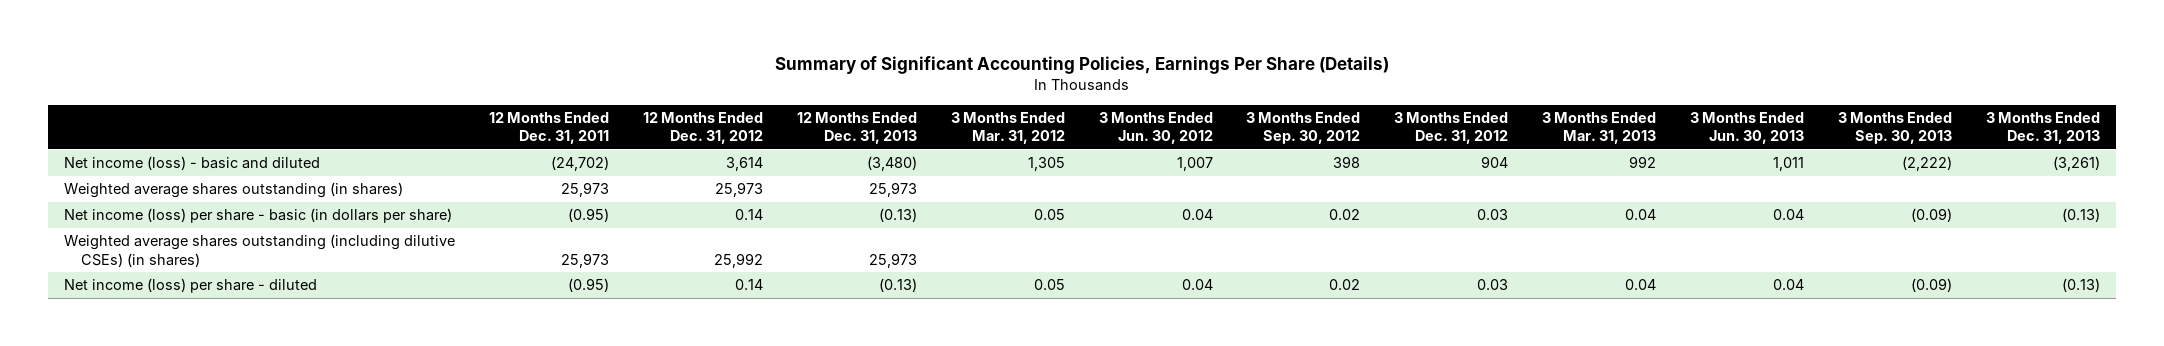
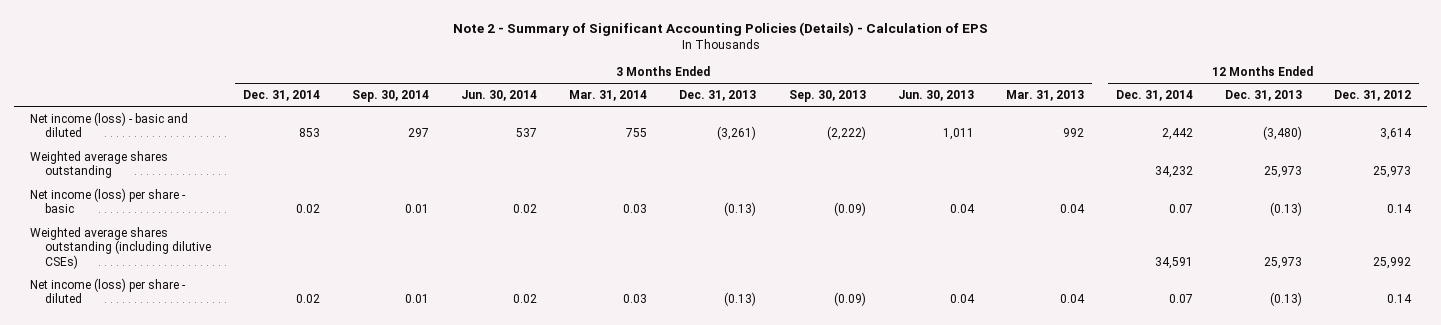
- Summary of Significant Accounting Policies, Earnings Per Share (Details)
+ Note 2 - Summary of Significant Accounting Policies (Details) - Calculation of EPS
- | 12 Months Ended Dec. 31, 2011 | 12 Months Ended Dec. 31, 2012 | 12 Months Ended Dec. 31, 2013 | 3 Months Ended Mar. 31, 2012 | 3 Months Ended Jun. 30, 2012 | 3 Months Ended Sep. 30, 2012 | 3 Months Ended Dec. 31, 2012 | 3 Months Ended Mar. 31, 2013 | 3 Months Ended Jun. 30, 2013 | 3 Months Ended Sep. 30, 2013 | 3 Months Ended Dec. 31, 2013
+ | 3 Months Ended Dec. 31, 2014 | 3 Months Ended Sep. 30, 2014 | 3 Months Ended Jun. 30, 2014 | 3 Months Ended Mar. 31, 2014 | 3 Months Ended Dec. 31, 2013 | 3 Months Ended Sep. 30, 2013 | 3 Months Ended Jun. 30, 2013 | 3 Months Ended Mar. 31, 2013 | 12 Months Ended Dec. 31, 2014 | 12 Months Ended Dec. 31, 2013 | 12 Months Ended Dec. 31, 2012
- Weighted average shares outstanding (in shares) | 25,973 | 25,973 | 25,973 | | | | | | | |
- Net income (loss) per share - basic (in dollars per share) | (0.95) | 0.14 | (0.13) | 0.05 | 0.04 | 0.02 | 0.03 | 0.04 | 0.04 | (0.09) | (0.13)
- Weighted average shares outstanding (including dilutive CSEs) (in shares) | 25,973 | 25,992 | 25,973 | | | | | | | |
+ Weighted average shares outstanding | | | | | | | | | 34,232 | 25,973 | 25,973
+ Net income (loss) per share - basic | 0.02 | 0.01 | 0.02 | 0.03 | (0.13) | (0.09) | 0.04 | 0.04 | 0.07 | (0.13) | 0.14
+ Weighted average shares outstanding (including dilutive CSEs) | | | | | | | | | 34,591 | 25,973 | 25,992

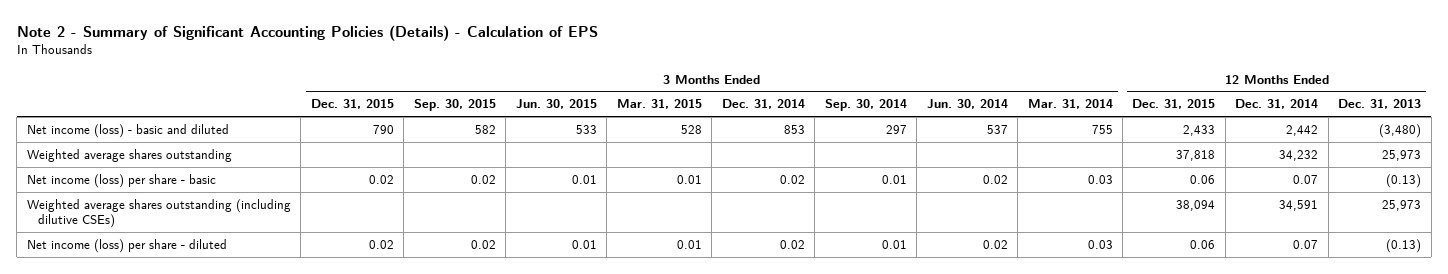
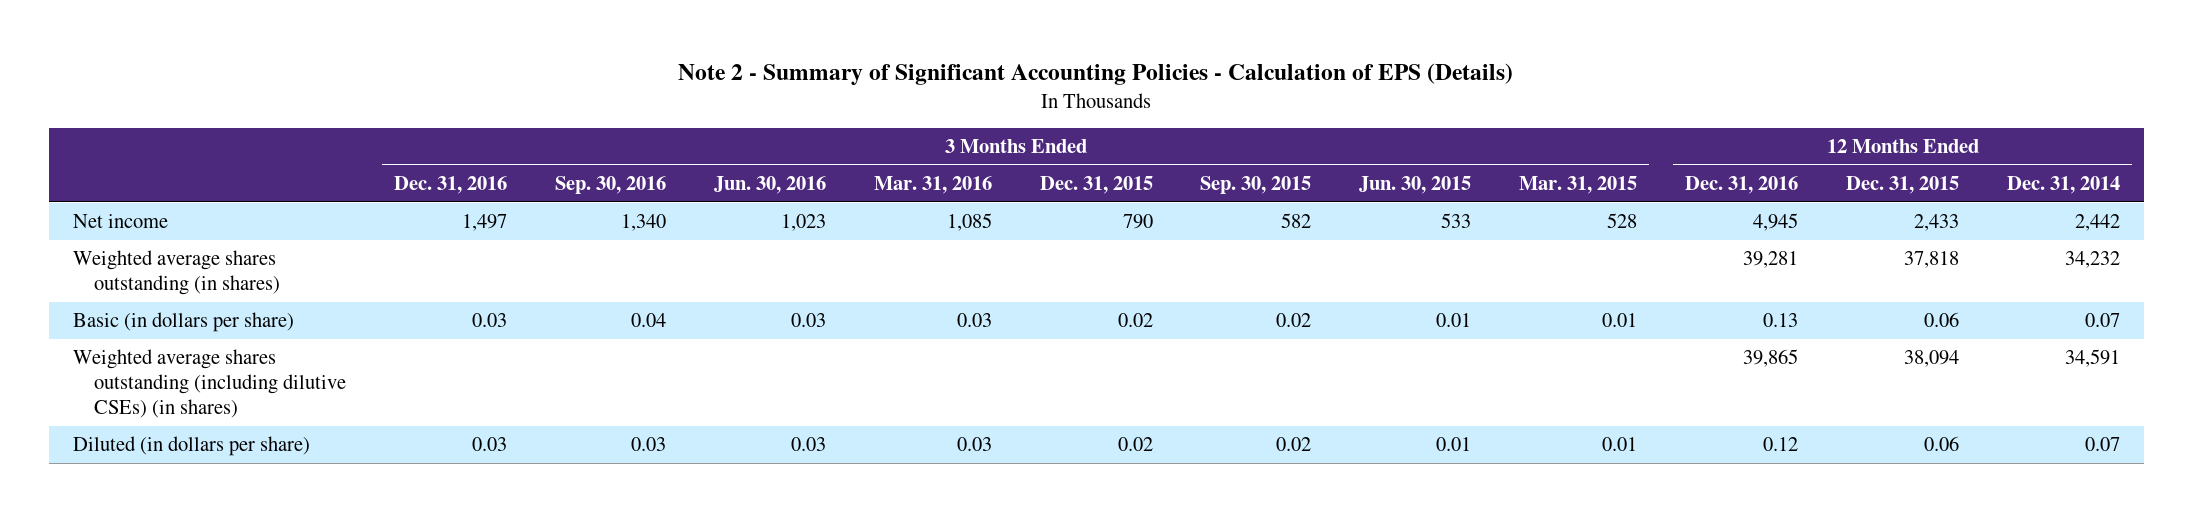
- Note 2 - Summary of Significant Accounting Policies (Details) - Calculation of EPS
+ Note 2 - Summary of Significant Accounting Policies - Calculation of EPS (Details)
- | 3 Months Ended Dec. 31, 2015 | 3 Months Ended Sep. 30, 2015 | 3 Months Ended Jun. 30, 2015 | 3 Months Ended Mar. 31, 2015 | 3 Months Ended Dec. 31, 2014 | 3 Months Ended Sep. 30, 2014 | 3 Months Ended Jun. 30, 2014 | 3 Months Ended Mar. 31, 2014 | 12 Months Ended Dec. 31, 2015 | 12 Months Ended Dec. 31, 2014 | 12 Months Ended Dec. 31, 2013
+ | 3 Months Ended Dec. 31, 2016 | 3 Months Ended Sep. 30, 2016 | 3 Months Ended Jun. 30, 2016 | 3 Months Ended Mar. 31, 2016 | 3 Months Ended Dec. 31, 2015 | 3 Months Ended Sep. 30, 2015 | 3 Months Ended Jun. 30, 2015 | 3 Months Ended Mar. 31, 2015 | 12 Months Ended Dec. 31, 2016 | 12 Months Ended Dec. 31, 2015 | 12 Months Ended Dec. 31, 2014
- Net income (loss) - basic and diluted | 790 | 582 | 533 | 528 | 853 | 297 | 537 | 755 | 2,433 | 2,442 | (3,480)
- Weighted average shares outstanding | | | | | | | | | 37,818 | 34,232 | 25,973
- Net income (loss) per share - basic | 0.02 | 0.02 | 0.01 | 0.01 | 0.02 | 0.01 | 0.02 | 0.03 | 0.06 | 0.07 | (0.13)
- Weighted average shares outstanding (including dilutive CSEs) | | | | | | | | | 38,094 | 34,591 | 25,973
- Net income (loss) per share - diluted | 0.02 | 0.02 | 0.01 | 0.01 | 0.02 | 0.01 | 0.02 | 0.03 | 0.06 | 0.07 | (0.13)
+ Net income | 1,497 | 1,340 | 1,023 | 1,085 | 790 | 582 | 533 | 528 | 4,945 | 2,433 | 2,442
+ Weighted average shares outstanding (in shares) | | | | | | | | | 39,281 | 37,818 | 34,232
+ Basic (in dollars per share) | 0.03 | 0.04 | 0.03 | 0.03 | 0.02 | 0.02 | 0.01 | 0.01 | 0.13 | 0.06 | 0.07
+ Weighted average shares outstanding (including dilutive CSEs) (in shares) | | | | | | | | | 39,865 | 38,094 | 34,591
+ Diluted (in dollars per share) | 0.03 | 0.03 | 0.03 | 0.03 | 0.02 | 0.02 | 0.01 | 0.01 | 0.12 | 0.06 | 0.07

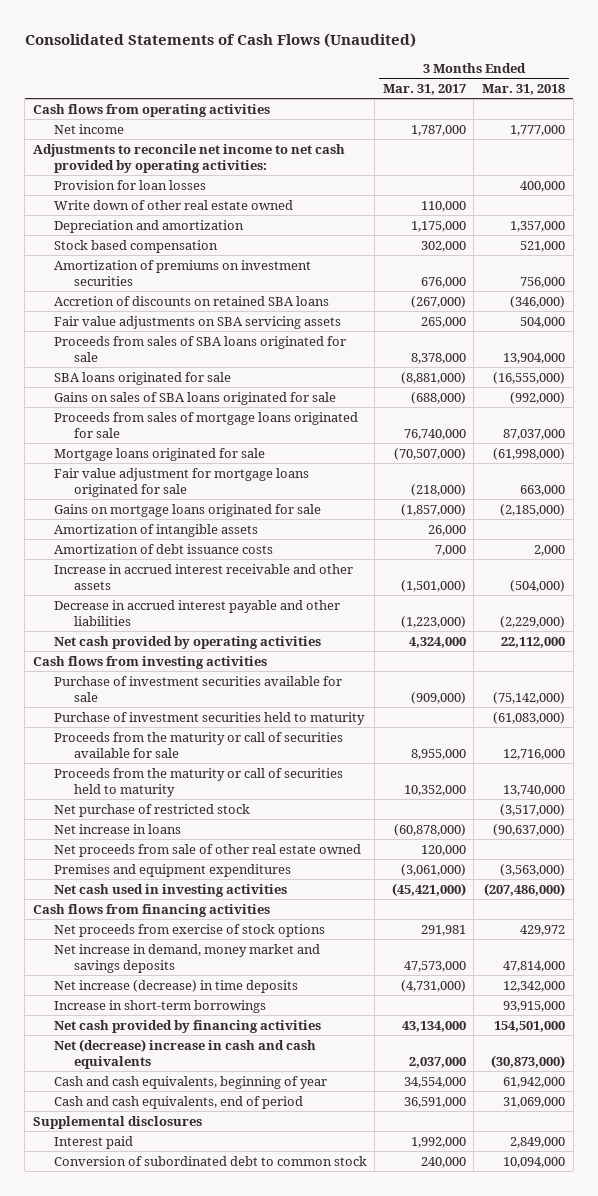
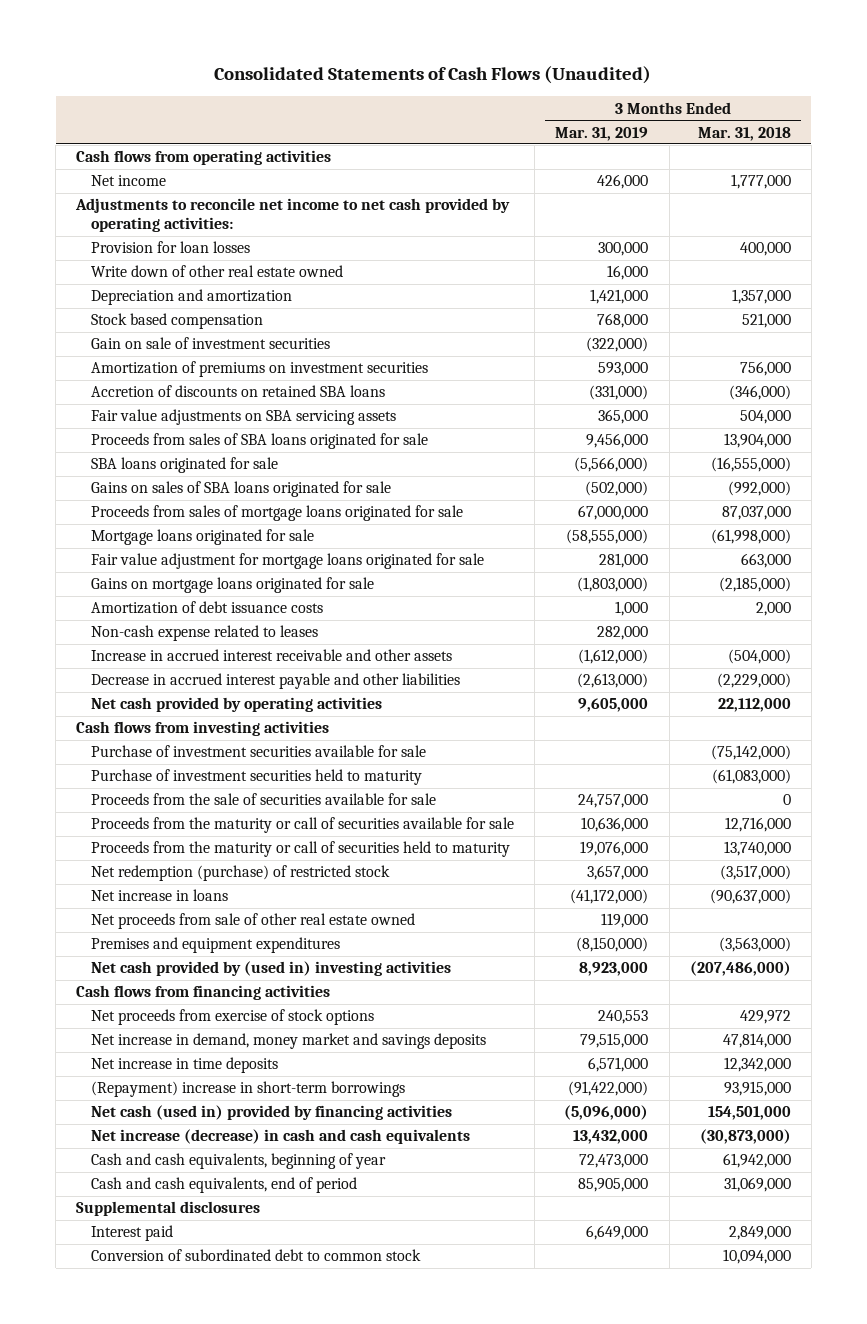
- | 3 Months Ended Mar. 31, 2017 | 3 Months Ended Mar. 31, 2018
+ | 3 Months Ended Mar. 31, 2019 | 3 Months Ended Mar. 31, 2018
+ Gain on sale of investment securities | (322,000) |
- Amortization of intangible assets | 26,000 |
+ Non-cash expense related to leases | 282,000 |
+ Proceeds from the sale of securities available for sale | 24,757,000 | 0
- Net purchase of restricted stock | | (3,517,000)
+ Net redemption (purchase) of restricted stock | 3,657,000 | (3,517,000)
- Net cash used in investing activities | (45,421,000) | (207,486,000)
+ Net cash provided by (used in) investing activities | 8,923,000 | (207,486,000)
- Net increase (decrease) in time deposits | (4,731,000) | 12,342,000
- Increase in short-term borrowings | | 93,915,000
- Net cash provided by financing activities | 43,134,000 | 154,501,000
- Net (decrease) increase in cash and cash equivalents | 2,037,000 | (30,873,000)
+ Net increase in time deposits | 6,571,000 | 12,342,000
+ (Repayment) increase in short-term borrowings | (91,422,000) | 93,915,000
+ Net cash (used in) provided by financing activities | (5,096,000) | 154,501,000
+ Net increase (decrease) in cash and cash equivalents | 13,432,000 | (30,873,000)

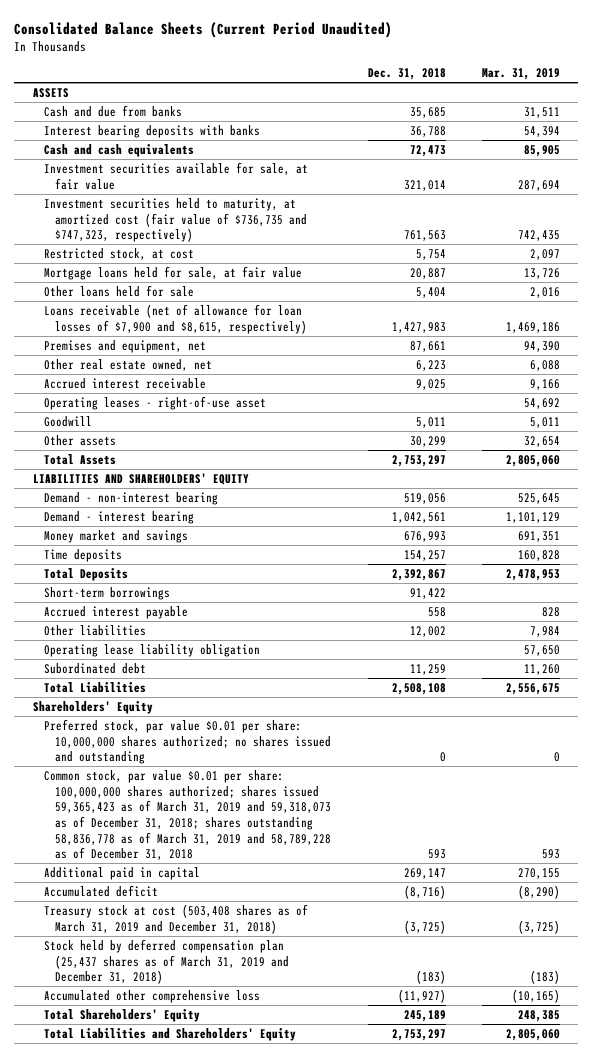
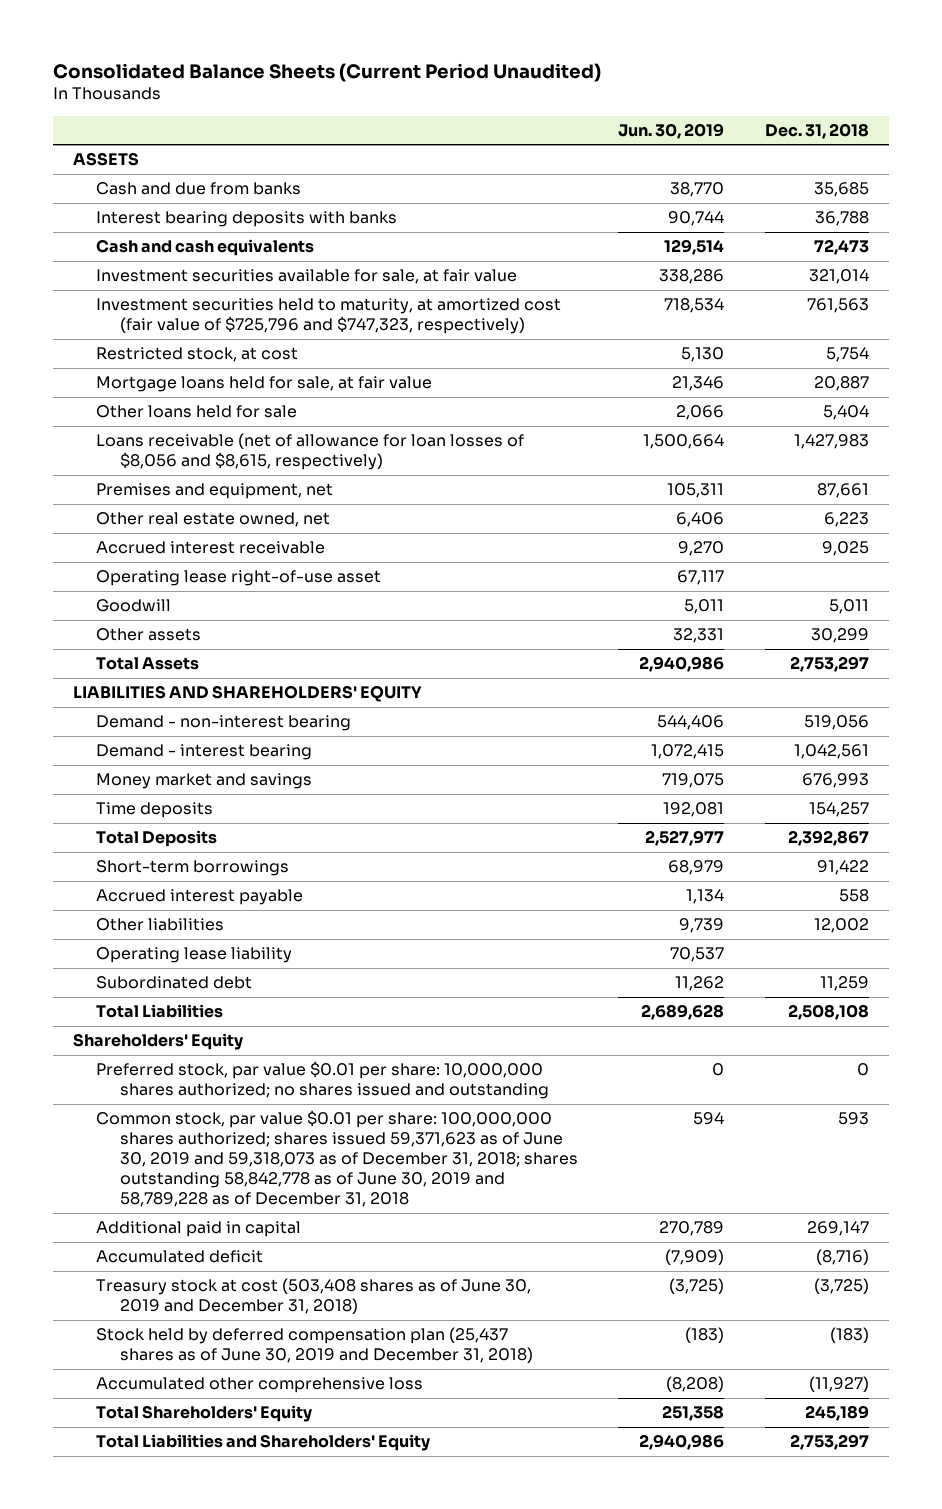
- | Dec. 31, 2018 | Mar. 31, 2019
+ | Jun. 30, 2019 | Dec. 31, 2018
- Investment securities held to maturity, at amortized cost (fair value of $736,735 and $747,323, respectively) | 761,563 | 742,435
+ Investment securities held to maturity, at amortized cost (fair value of $725,796 and $747,323, respectively) | 718,534 | 761,563
- Loans receivable (net of allowance for loan losses of $7,900 and $8,615, respectively) | 1,427,983 | 1,469,186
+ Loans receivable (net of allowance for loan losses of $8,056 and $8,615, respectively) | 1,500,664 | 1,427,983
- Operating leases - right-of-use asset | | 54,692
+ Operating lease right-of-use asset | 67,117 |
- Operating lease liability obligation | | 57,650
+ Operating lease liability | 70,537 |
- Common stock, par value $0.01 per share: 100,000,000 shares authorized; shares issued 59,365,423 as of March 31, 2019 and 59,318,073 as of December 31, 2018; shares outstanding 58,836,778 as of March 31, 2019 and 58,789,228 as of December 31, 2018 | 593 | 593
+ Common stock, par value $0.01 per share: 100,000,000 shares authorized; shares issued 59,371,623 as of June 30, 2019 and 59,318,073 as of December 31, 2018; shares outstanding 58,842,778 as of June 30, 2019 and 58,789,228 as of December 31, 2018 | 594 | 593
- Treasury stock at cost (503,408 shares as of March 31, 2019 and December 31, 2018) | (3,725) | (3,725)
- Stock held by deferred compensation plan (25,437 shares as of March 31, 2019 and December 31, 2018) | (183) | (183)
+ Treasury stock at cost (503,408 shares as of June 30, 2019 and December 31, 2018) | (3,725) | (3,725)
+ Stock held by deferred compensation plan (25,437 shares as of June 30, 2019 and December 31, 2018) | (183) | (183)

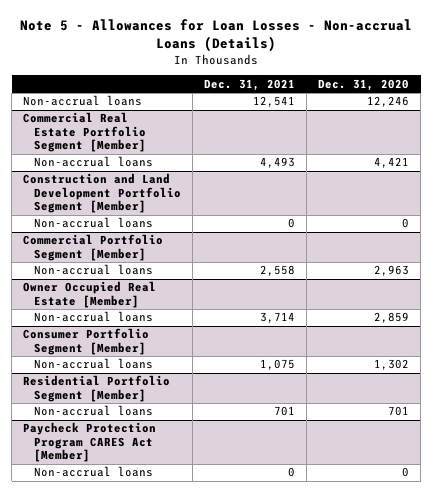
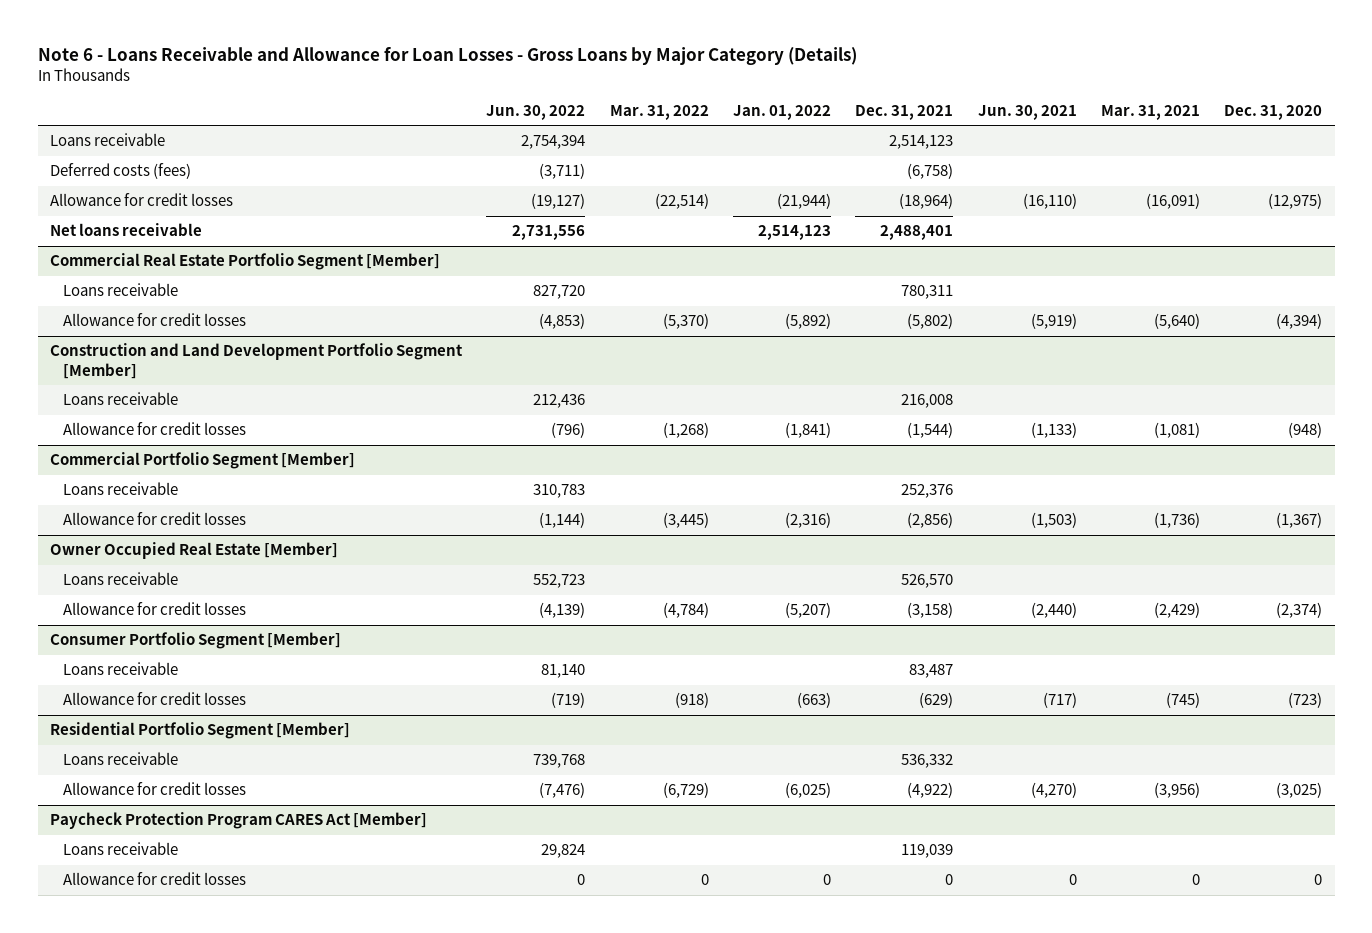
- Note 5 - Allowances for Loan Losses - Non-accrual Loans (Details)
+ Note 6 - Loans Receivable and Allowance for Loan Losses - Gross Loans by Major Category (Details)
- | Dec. 31, 2021 | Dec. 31, 2020
+ | Jun. 30, 2022 | Mar. 31, 2022 | Jan. 01, 2022 | Dec. 31, 2021 | Jun. 30, 2021 | Mar. 31, 2021 | Dec. 31, 2020
- Non-accrual loans | 12,541 | 12,246
+ Loans receivable | 2,754,394 | | | 2,514,123 | | |
+ Deferred costs (fees) | (3,711) | | | (6,758) | | |
+ Allowance for credit losses | (19,127) | (22,514) | (21,944) | (18,964) | (16,110) | (16,091) | (12,975)
+ Net loans receivable | 2,731,556 | | 2,514,123 | 2,488,401 | | |
@ Commercial Real Estate Portfolio Segment [Member]
- Non-accrual loans | 4,493 | 4,421
+ Loans receivable | 827,720 | | | 780,311 | | |
+ Allowance for credit losses | (4,853) | (5,370) | (5,892) | (5,802) | (5,919) | (5,640) | (4,394)
@ Construction and Land Development Portfolio Segment [Member]
- Non-accrual loans | 0 | 0
+ Loans receivable | 212,436 | | | 216,008 | | |
+ Allowance for credit losses | (796) | (1,268) | (1,841) | (1,544) | (1,133) | (1,081) | (948)
@ Commercial Portfolio Segment [Member]
- Non-accrual loans | 2,558 | 2,963
+ Loans receivable | 310,783 | | | 252,376 | | |
+ Allowance for credit losses | (1,144) | (3,445) | (2,316) | (2,856) | (1,503) | (1,736) | (1,367)
@ Owner Occupied Real Estate [Member]
- Non-accrual loans | 3,714 | 2,859
+ Loans receivable | 552,723 | | | 526,570 | | |
+ Allowance for credit losses | (4,139) | (4,784) | (5,207) | (3,158) | (2,440) | (2,429) | (2,374)
@ Consumer Portfolio Segment [Member]
- Non-accrual loans | 1,075 | 1,302
+ Loans receivable | 81,140 | | | 83,487 | | |
+ Allowance for credit losses | (719) | (918) | (663) | (629) | (717) | (745) | (723)
@ Residential Portfolio Segment [Member]
- Non-accrual loans | 701 | 701
+ Loans receivable | 739,768 | | | 536,332 | | |
+ Allowance for credit losses | (7,476) | (6,729) | (6,025) | (4,922) | (4,270) | (3,956) | (3,025)
@ Paycheck Protection Program CARES Act [Member]
- Non-accrual loans | 0 | 0
+ Loans receivable | 29,824 | | | 119,039 | | |
+ Allowance for credit losses | 0 | 0 | 0 | 0 | 0 | 0 | 0

